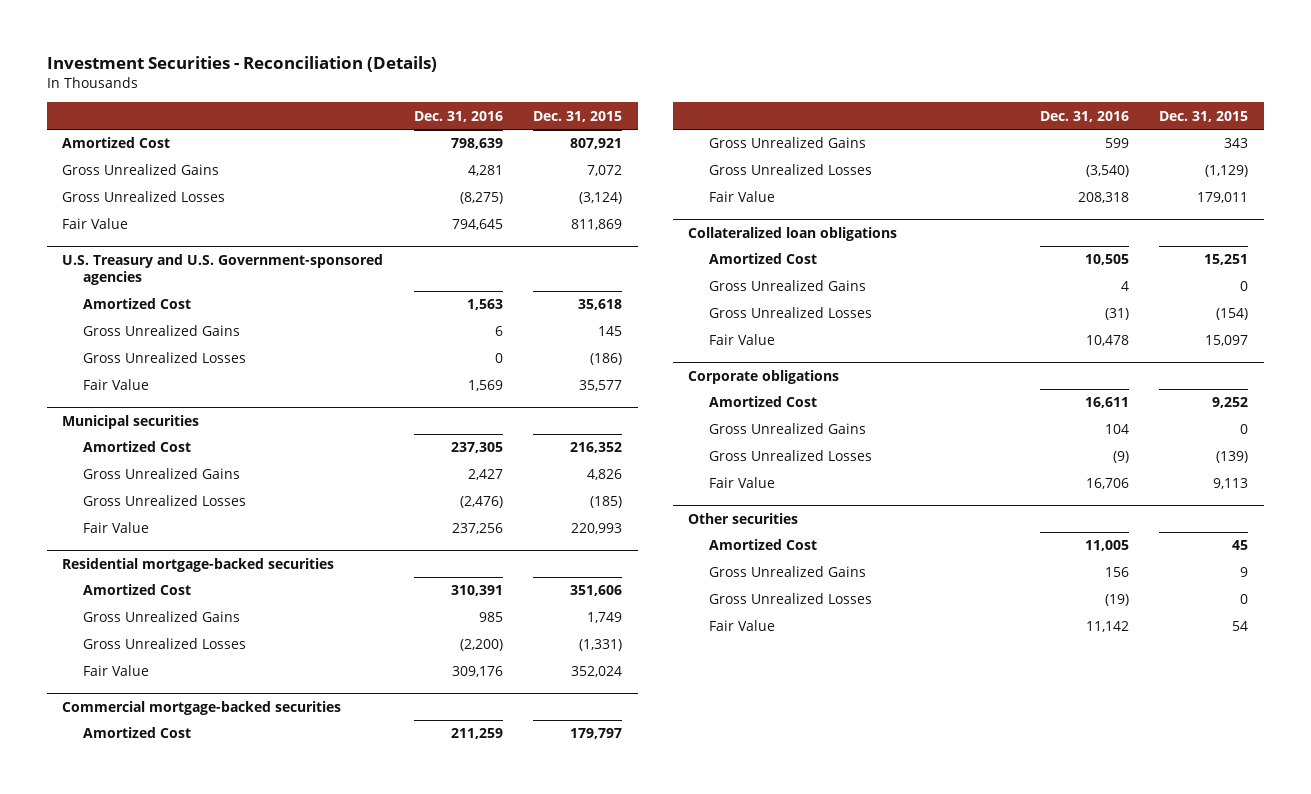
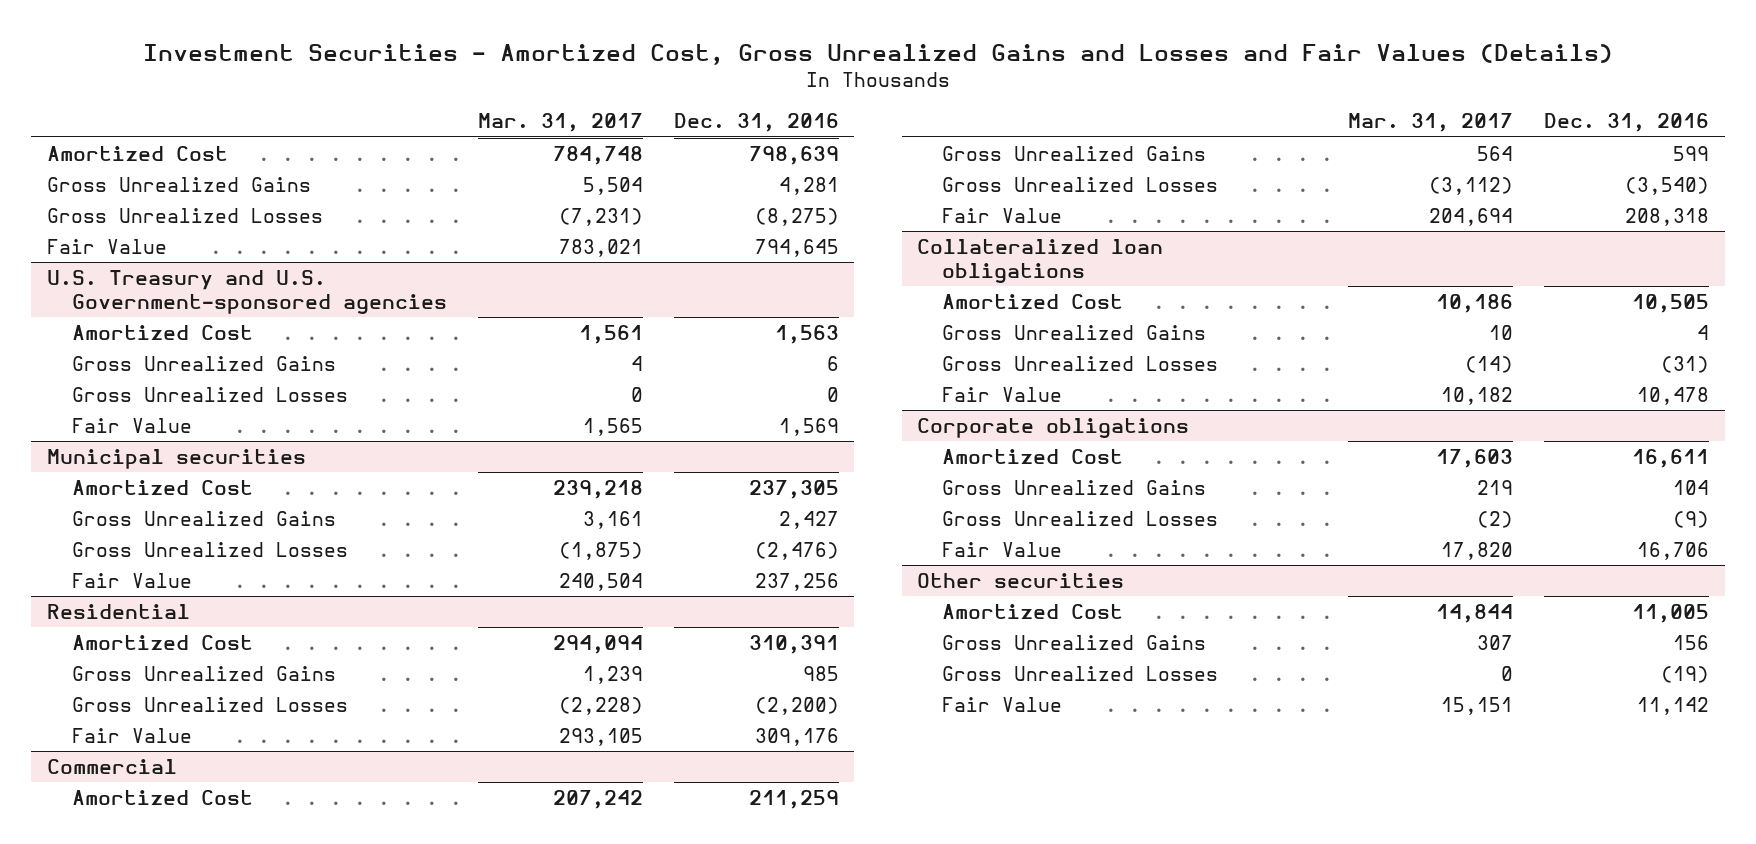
- Investment Securities - Reconciliation (Details)
+ Investment Securities - Amortized Cost, Gross Unrealized Gains and Losses and Fair Values (Details)
- | Dec. 31, 2016 | Dec. 31, 2015
+ | Mar. 31, 2017 | Dec. 31, 2016
- Residential mortgage-backed securities
+ Residential
- Commercial mortgage-backed securities
+ Commercial

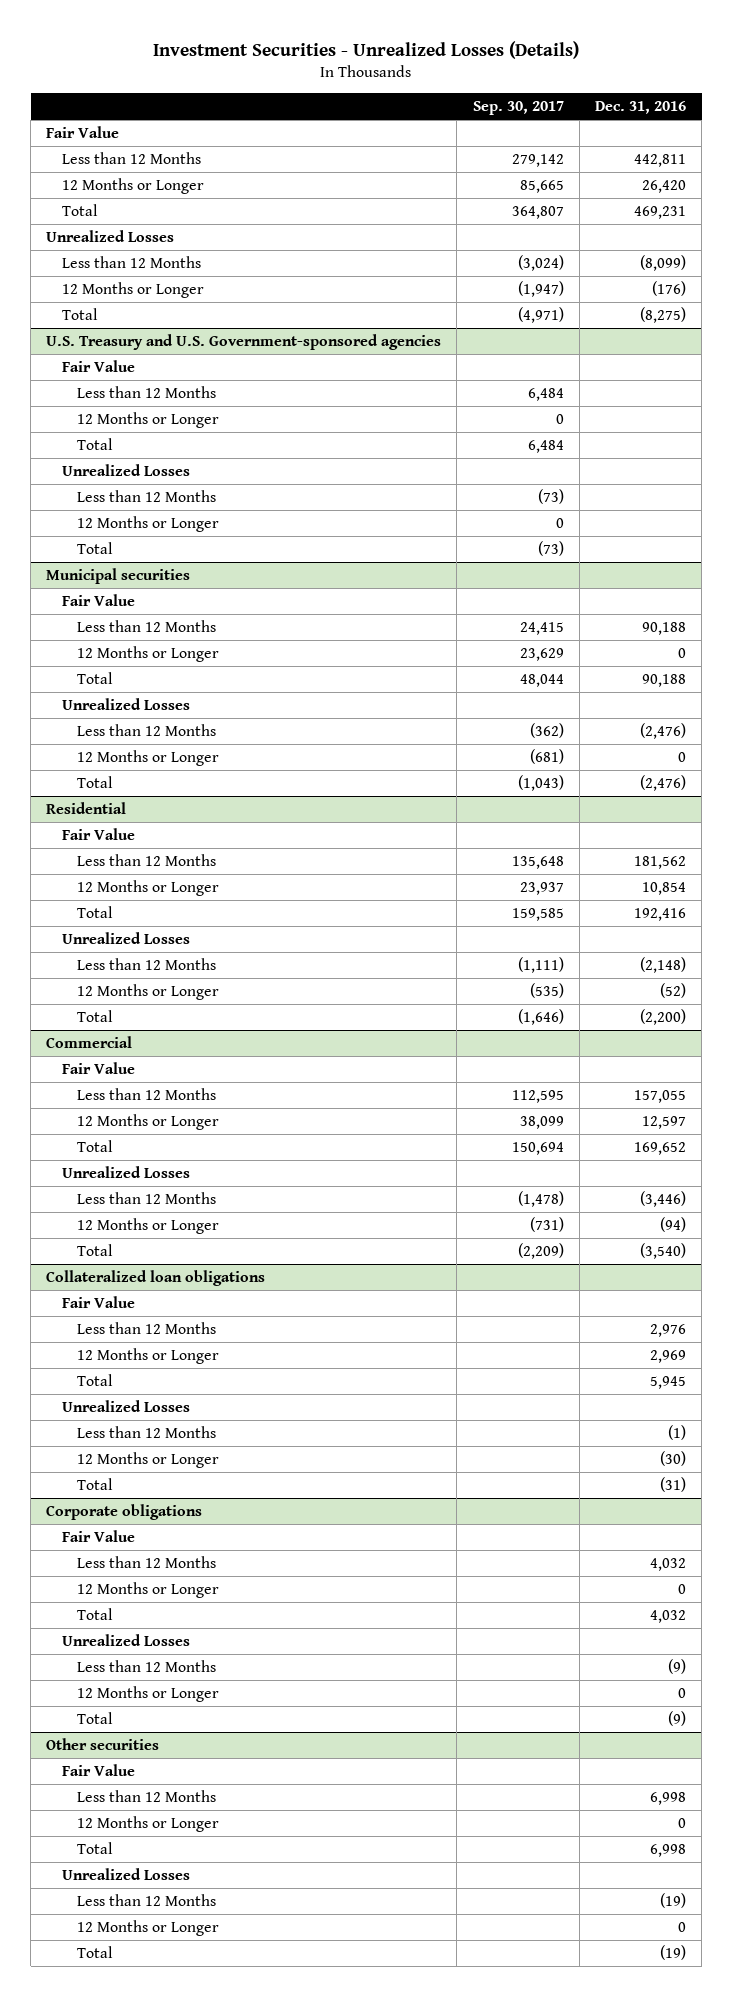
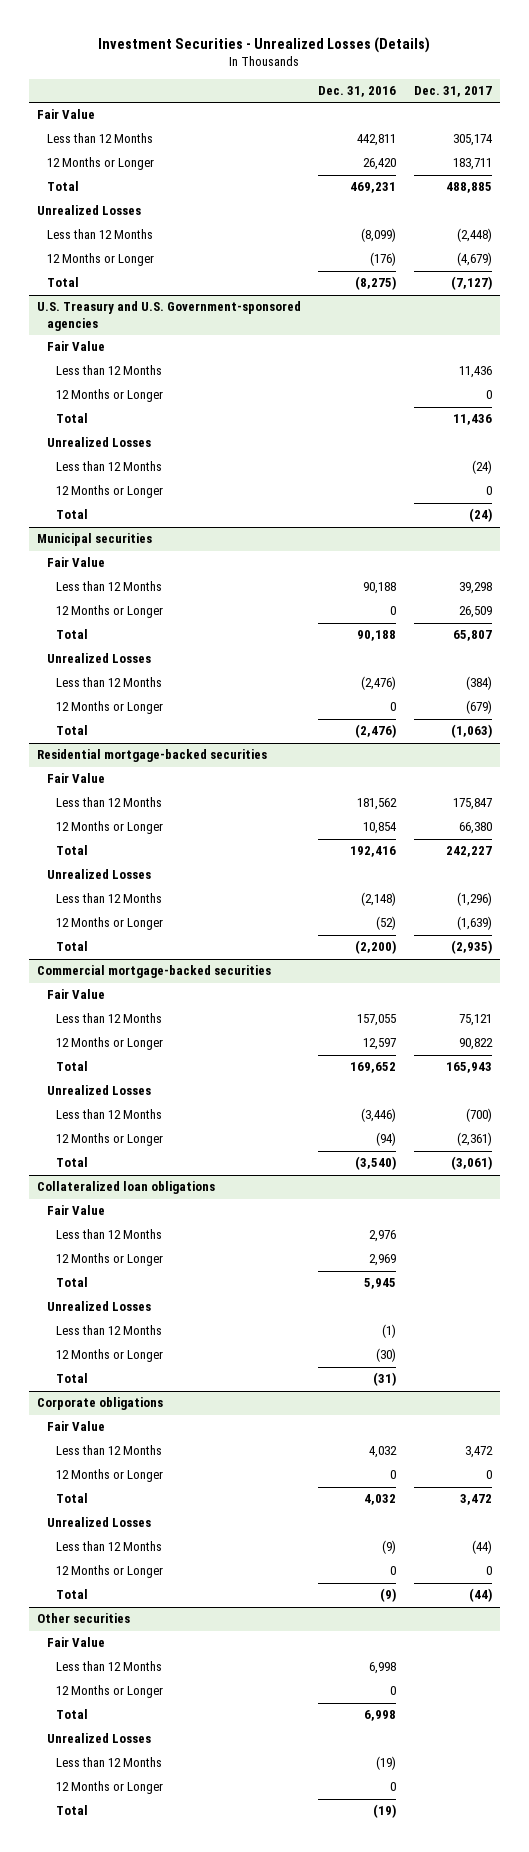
- | Sep. 30, 2017 | Dec. 31, 2016
+ | Dec. 31, 2016 | Dec. 31, 2017
- Residential
+ Residential mortgage-backed securities
- Commercial
+ Commercial mortgage-backed securities

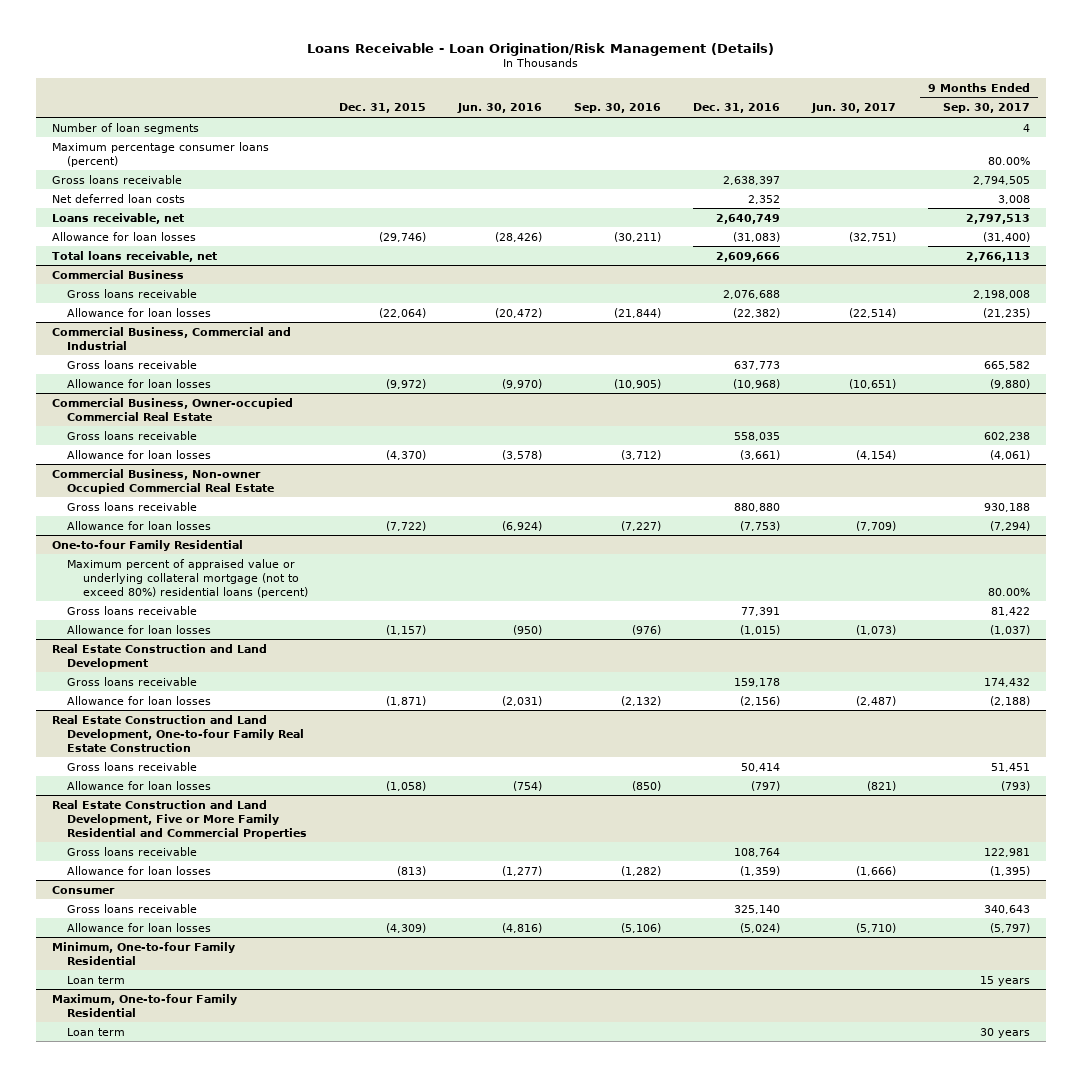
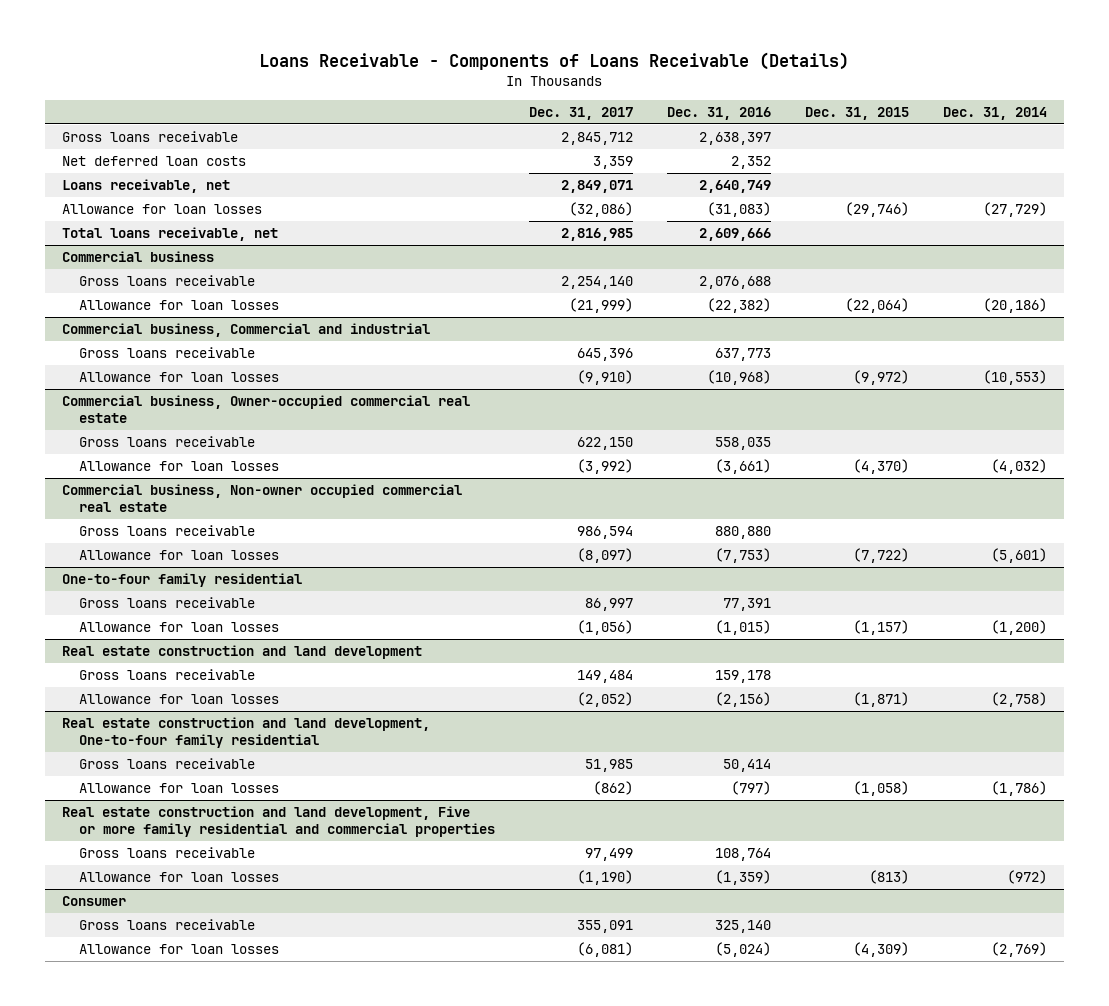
- Loans Receivable - Loan Origination/Risk Management (Details)
+ Loans Receivable - Components of Loans Receivable (Details)
- | Dec. 31, 2015 | Jun. 30, 2016 | Sep. 30, 2016 | Dec. 31, 2016 | Jun. 30, 2017 | 9 Months Ended Sep. 30, 2017
+ | Dec. 31, 2017 | Dec. 31, 2016 | Dec. 31, 2015 | Dec. 31, 2014
- Number of loan segments | | | | | | 4
- Maximum percentage consumer loans (percent) | | | | | | 80.00%
- Commercial Business
+ Commercial business
- Commercial Business, Commercial and Industrial
+ Commercial business, Commercial and industrial
- Commercial Business, Owner-occupied Commercial Real Estate
+ Commercial business, Owner-occupied commercial real estate
- Commercial Business, Non-owner Occupied Commercial Real Estate
+ Commercial business, Non-owner occupied commercial real estate
- One-to-four Family Residential
- Maximum percent of appraised value or underlying collateral mortgage (not to exceed 80%) residential loans (percent) | | | | | | 80.00%
+ One-to-four family residential
- Real Estate Construction and Land Development
+ Real estate construction and land development
- Real Estate Construction and Land Development, One-to-four Family Real Estate Construction
+ Real estate construction and land development, One-to-four family residential
- Real Estate Construction and Land Development, Five or More Family Residential and Commercial Properties
+ Real estate construction and land development, Five or more family residential and commercial properties
- Minimum, One-to-four Family Residential
- Loan term | | | | | | 15 years
- Maximum, One-to-four Family Residential
- Loan term | | | | | | 30 years

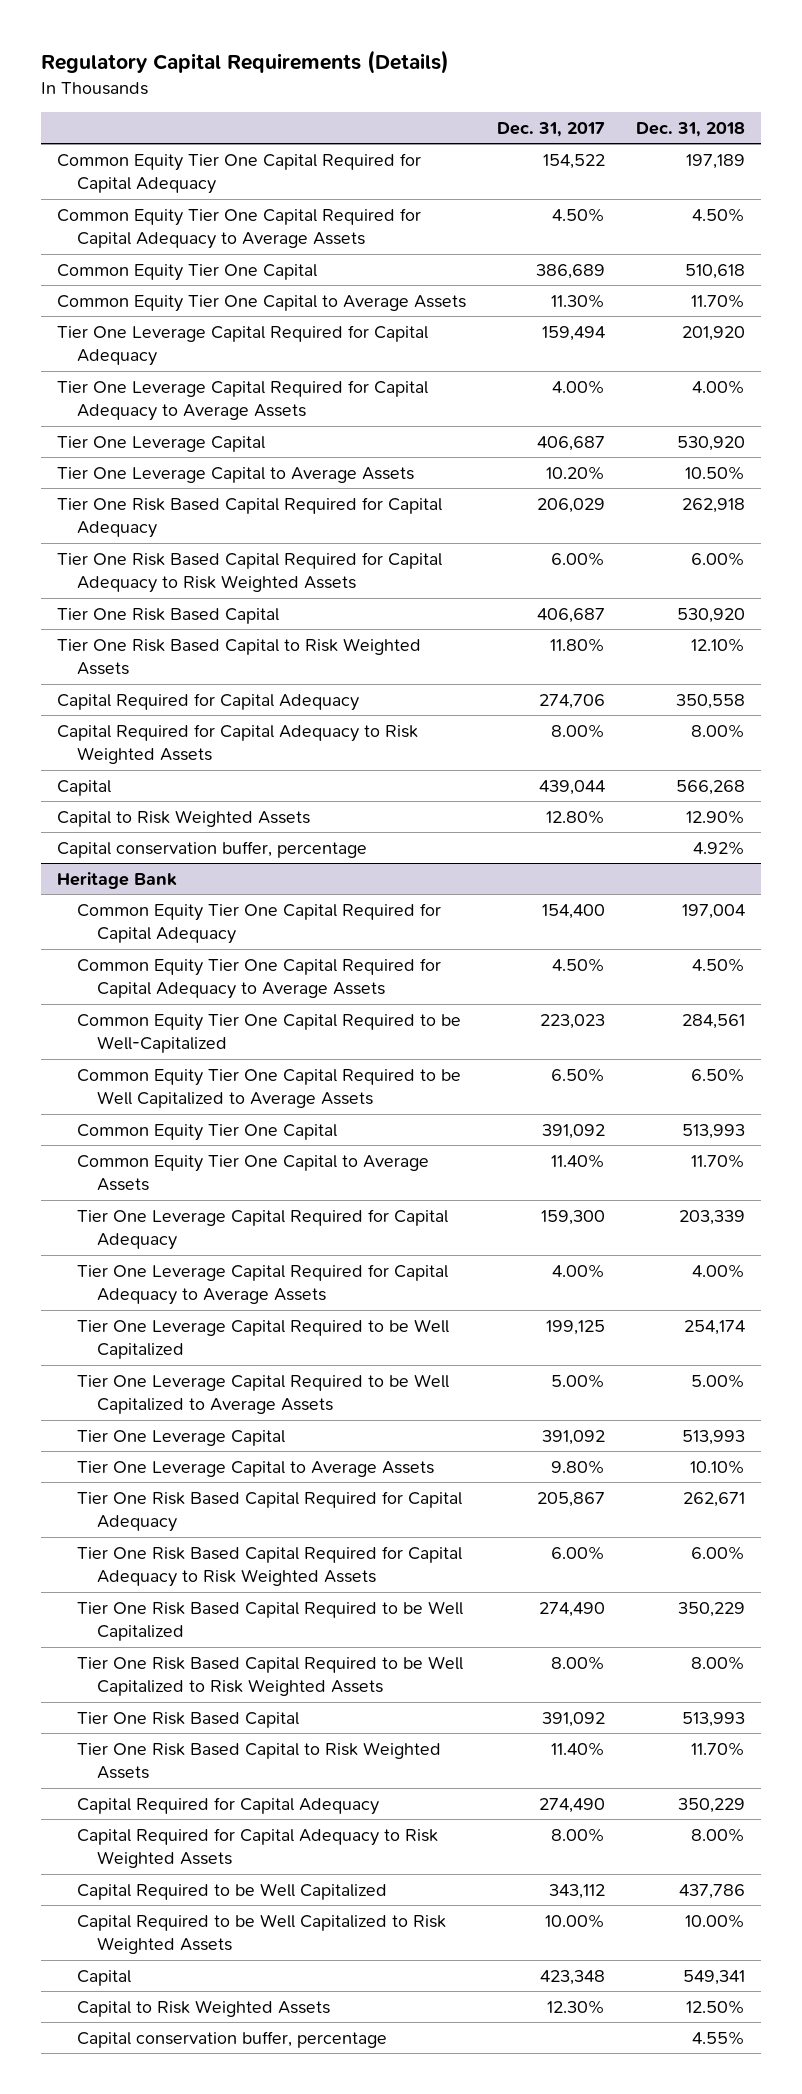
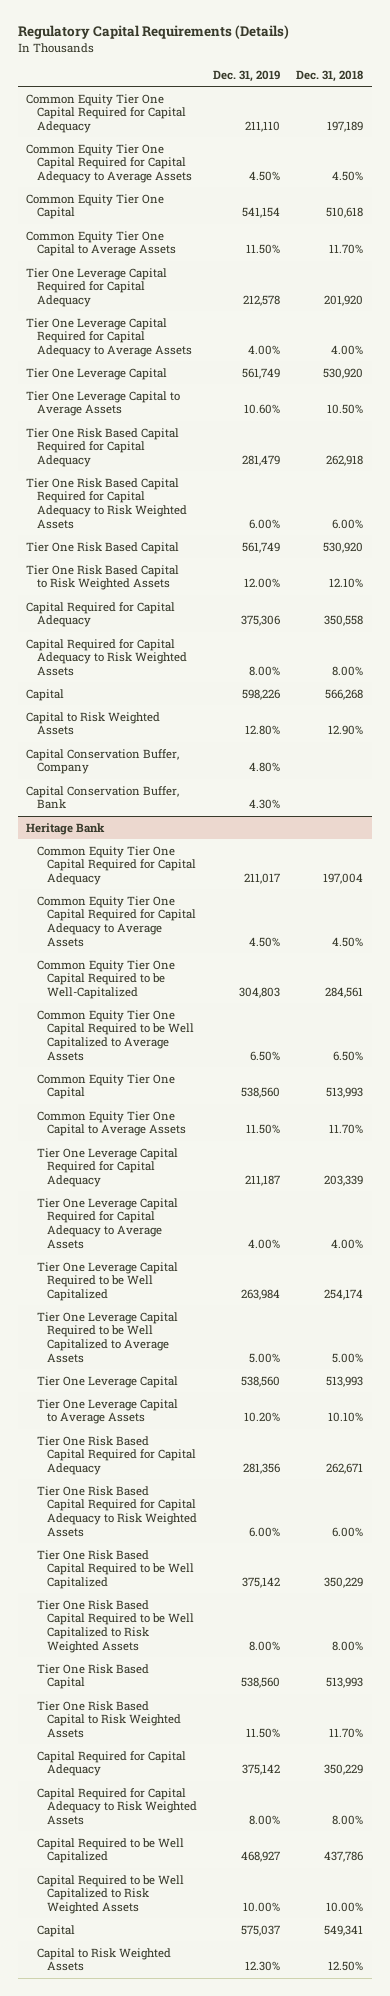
- | Dec. 31, 2017 | Dec. 31, 2018
+ | Dec. 31, 2019 | Dec. 31, 2018
- Capital conservation buffer, percentage | | 4.92%
+ Capital Conservation Buffer, Company | 4.80% |
+ Capital Conservation Buffer, Bank | 4.30% |
@ Heritage Bank
- Capital conservation buffer, percentage | | 4.55%

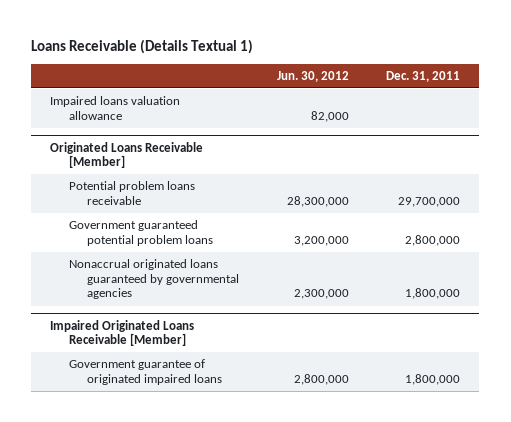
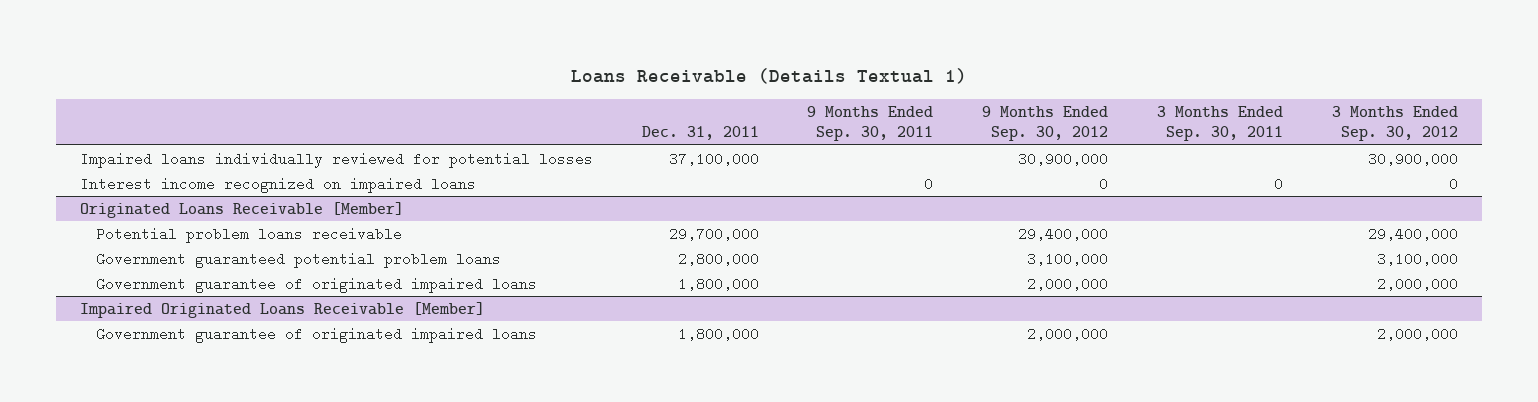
- | Jun. 30, 2012 | Dec. 31, 2011
+ | Dec. 31, 2011 | 9 Months Ended Sep. 30, 2011 | 9 Months Ended Sep. 30, 2012 | 3 Months Ended Sep. 30, 2011 | 3 Months Ended Sep. 30, 2012
- Impaired loans valuation allowance | 82,000 |
+ Impaired loans individually reviewed for potential losses | 37,100,000 | | 30,900,000 | | 30,900,000
+ Interest income recognized on impaired loans | | 0 | 0 | 0 | 0
@ Originated Loans Receivable [Member]
- Nonaccrual originated loans guaranteed by governmental agencies | 2,300,000 | 1,800,000
+ Government guarantee of originated impaired loans | 1,800,000 | | 2,000,000 | | 2,000,000

